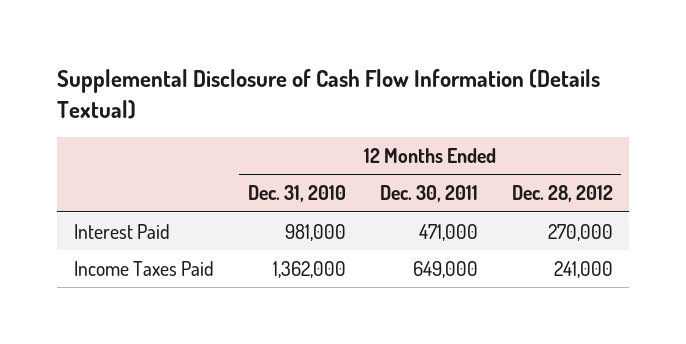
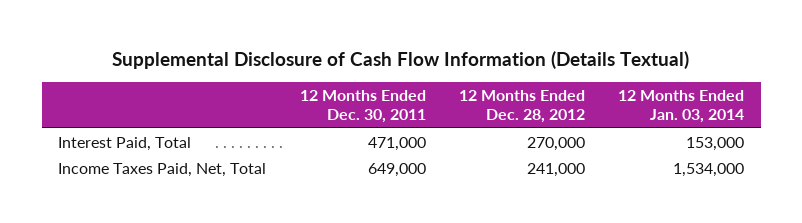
- | 12 Months Ended Dec. 31, 2010 | 12 Months Ended Dec. 30, 2011 | 12 Months Ended Dec. 28, 2012
+ | 12 Months Ended Dec. 30, 2011 | 12 Months Ended Dec. 28, 2012 | 12 Months Ended Jan. 03, 2014
- Interest Paid | 981,000 | 471,000 | 270,000
- Income Taxes Paid | 1,362,000 | 649,000 | 241,000
+ Interest Paid, Total | 471,000 | 270,000 | 153,000
+ Income Taxes Paid, Net, Total | 649,000 | 241,000 | 1,534,000

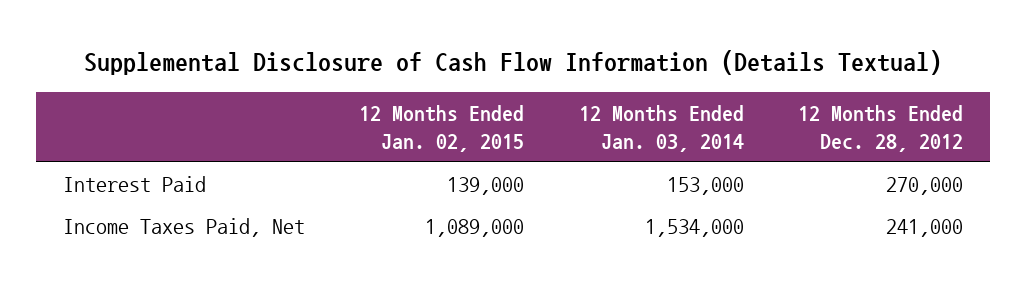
- | 12 Months Ended Dec. 30, 2011 | 12 Months Ended Dec. 28, 2012 | 12 Months Ended Jan. 03, 2014
+ | 12 Months Ended Jan. 02, 2015 | 12 Months Ended Jan. 03, 2014 | 12 Months Ended Dec. 28, 2012
- Interest Paid, Total | 471,000 | 270,000 | 153,000
- Income Taxes Paid, Net, Total | 649,000 | 241,000 | 1,534,000
+ Interest Paid | 139,000 | 153,000 | 270,000
+ Income Taxes Paid, Net | 1,089,000 | 1,534,000 | 241,000

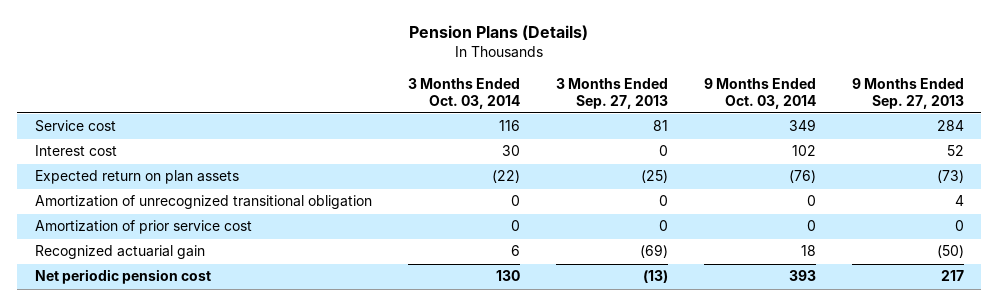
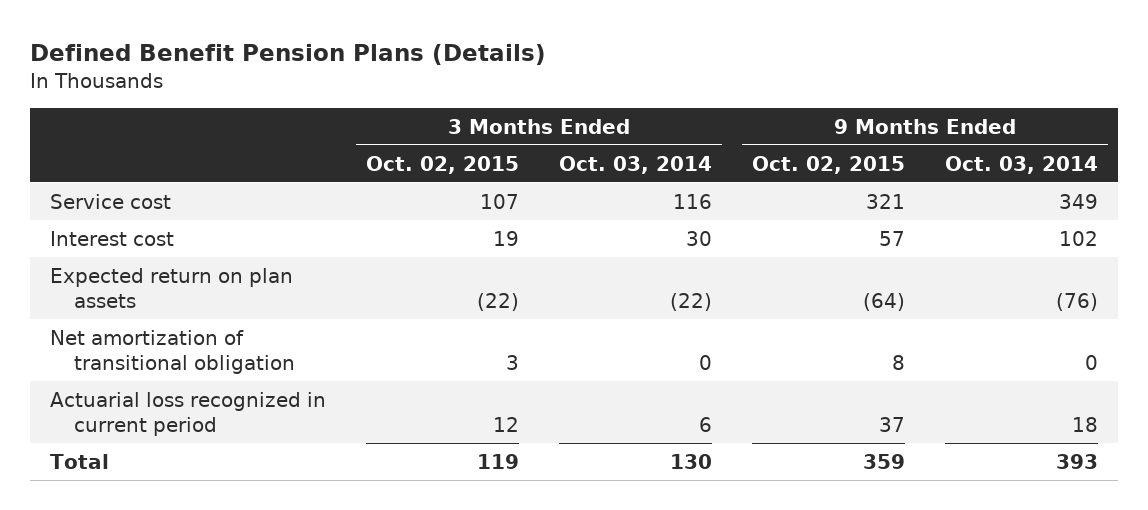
- Pension Plans (Details)
+ Defined Benefit Pension Plans (Details)
- | 3 Months Ended Oct. 03, 2014 | 3 Months Ended Sep. 27, 2013 | 9 Months Ended Oct. 03, 2014 | 9 Months Ended Sep. 27, 2013
+ | 3 Months Ended Oct. 02, 2015 | 3 Months Ended Oct. 03, 2014 | 9 Months Ended Oct. 02, 2015 | 9 Months Ended Oct. 03, 2014
- Amortization of unrecognized transitional obligation | 0 | 0 | 0 | 4
- Amortization of prior service cost | 0 | 0 | 0 | 0
- Recognized actuarial gain | 6 | (69) | 18 | (50)
- Net periodic pension cost | 130 | (13) | 393 | 217
+ Net amortization of transitional obligation | 3 | 0 | 8 | 0
+ Actuarial loss recognized in current period | 12 | 6 | 37 | 18
+ Total | 119 | 130 | 359 | 393

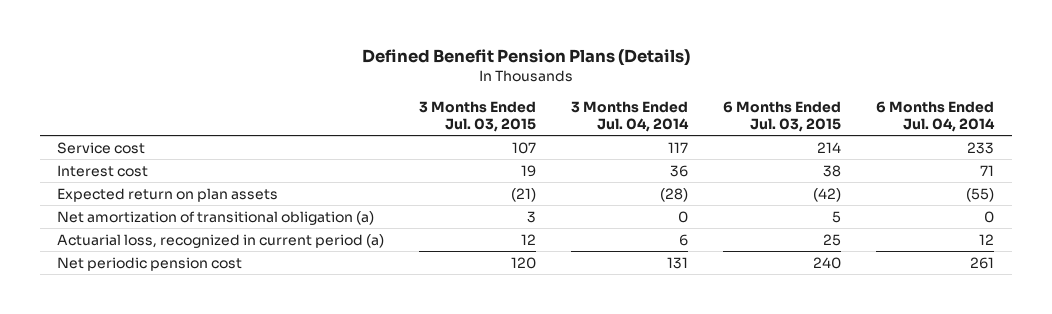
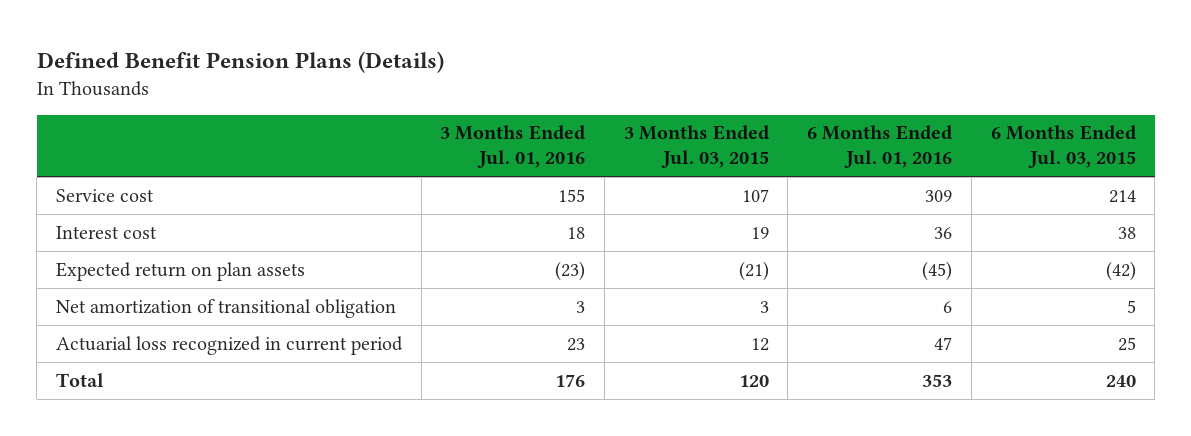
- | 3 Months Ended Jul. 03, 2015 | 3 Months Ended Jul. 04, 2014 | 6 Months Ended Jul. 03, 2015 | 6 Months Ended Jul. 04, 2014
+ | 3 Months Ended Jul. 01, 2016 | 3 Months Ended Jul. 03, 2015 | 6 Months Ended Jul. 01, 2016 | 6 Months Ended Jul. 03, 2015
- Net amortization of transitional obligation (a) | 3 | 0 | 5 | 0
- Actuarial loss, recognized in current period (a) | 12 | 6 | 25 | 12
- Net periodic pension cost | 120 | 131 | 240 | 261
+ Net amortization of transitional obligation | 3 | 3 | 6 | 5
+ Actuarial loss recognized in current period | 23 | 12 | 47 | 25
+ Total | 176 | 120 | 353 | 240

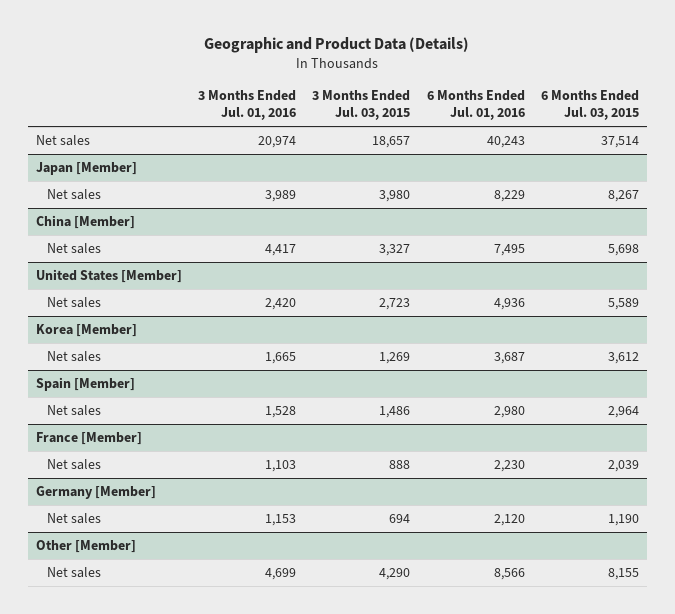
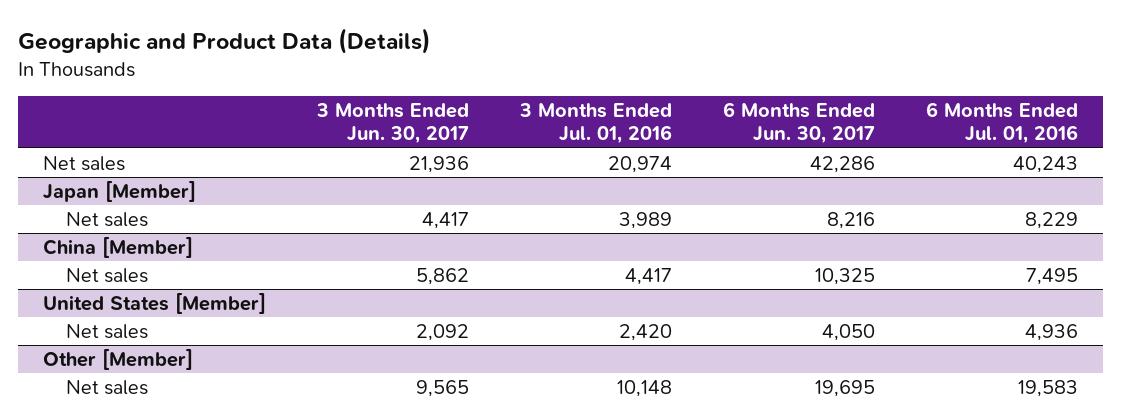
- | 3 Months Ended Jul. 01, 2016 | 3 Months Ended Jul. 03, 2015 | 6 Months Ended Jul. 01, 2016 | 6 Months Ended Jul. 03, 2015
+ | 3 Months Ended Jun. 30, 2017 | 3 Months Ended Jul. 01, 2016 | 6 Months Ended Jun. 30, 2017 | 6 Months Ended Jul. 01, 2016
- Korea [Member]
- Net sales | 1,665 | 1,269 | 3,687 | 3,612
- Spain [Member]
- Net sales | 1,528 | 1,486 | 2,980 | 2,964
- France [Member]
- Net sales | 1,103 | 888 | 2,230 | 2,039
- Germany [Member]
- Net sales | 1,153 | 694 | 2,120 | 1,190
@ Other [Member]
- Net sales | 4,699 | 4,290 | 8,566 | 8,155
+ Net sales | 9,565 | 10,148 | 19,695 | 19,583

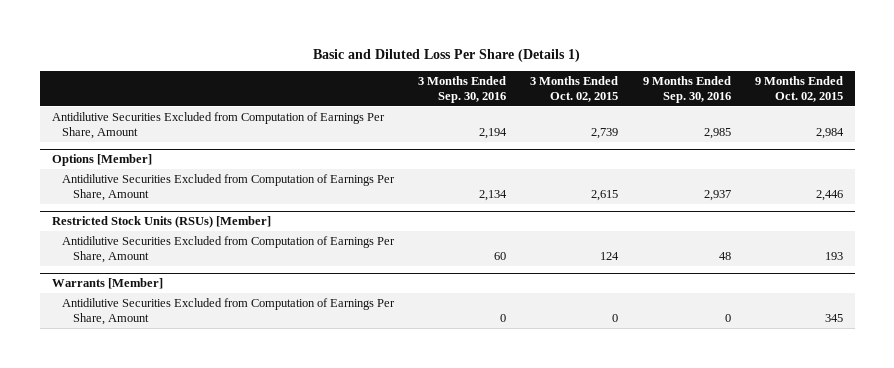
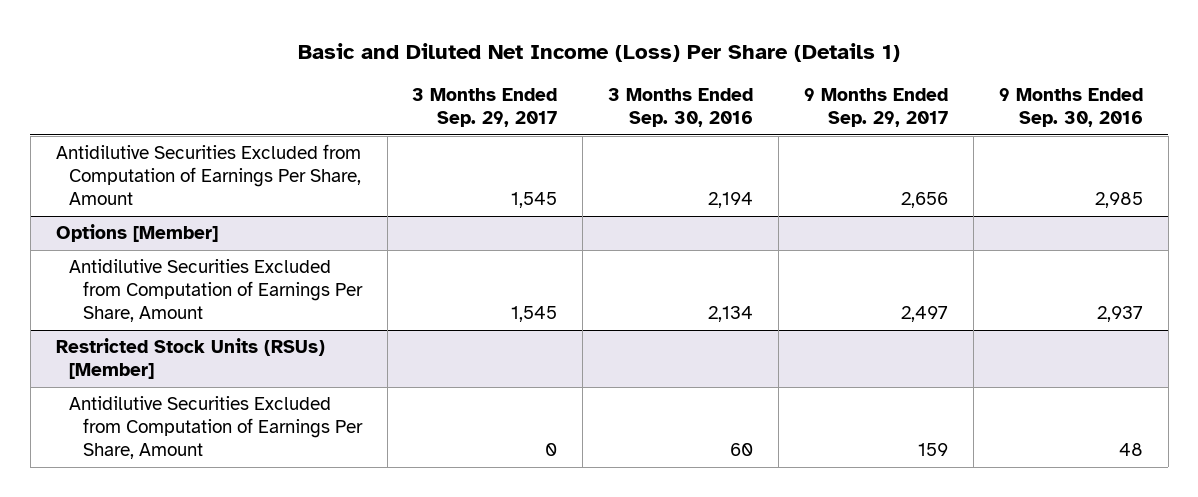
- Basic and Diluted Loss Per Share (Details 1)
+ Basic and Diluted Net Income (Loss) Per Share (Details 1)
- | 3 Months Ended Sep. 30, 2016 | 3 Months Ended Oct. 02, 2015 | 9 Months Ended Sep. 30, 2016 | 9 Months Ended Oct. 02, 2015
+ | 3 Months Ended Sep. 29, 2017 | 3 Months Ended Sep. 30, 2016 | 9 Months Ended Sep. 29, 2017 | 9 Months Ended Sep. 30, 2016
- Warrants [Member]
- Antidilutive Securities Excluded from Computation of Earnings Per Share, Amount | 0 | 0 | 0 | 345

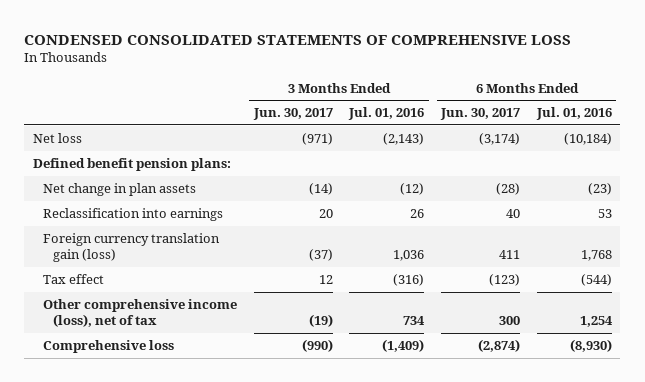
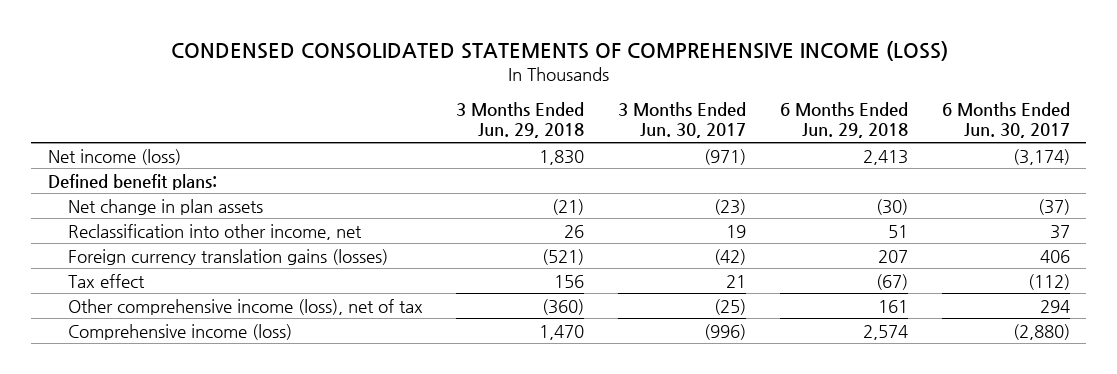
- CONDENSED CONSOLIDATED STATEMENTS OF COMPREHENSIVE LOSS
+ CONDENSED CONSOLIDATED STATEMENTS OF COMPREHENSIVE INCOME (LOSS)
- | 3 Months Ended Jun. 30, 2017 | 3 Months Ended Jul. 01, 2016 | 6 Months Ended Jun. 30, 2017 | 6 Months Ended Jul. 01, 2016
+ | 3 Months Ended Jun. 29, 2018 | 3 Months Ended Jun. 30, 2017 | 6 Months Ended Jun. 29, 2018 | 6 Months Ended Jun. 30, 2017
- Net loss | (971) | (2,143) | (3,174) | (10,184)
- Defined benefit pension plans:
- Net change in plan assets | (14) | (12) | (28) | (23)
- Reclassification into earnings | 20 | 26 | 40 | 53
- Foreign currency translation gain (loss) | (37) | 1,036 | 411 | 1,768
- Tax effect | 12 | (316) | (123) | (544)
- Other comprehensive income (loss), net of tax | (19) | 734 | 300 | 1,254
- Comprehensive loss | (990) | (1,409) | (2,874) | (8,930)
+ Net income (loss) | 1,830 | (971) | 2,413 | (3,174)
+ Defined benefit plans:
+ Net change in plan assets | (21) | (23) | (30) | (37)
+ Reclassification into other income, net | 26 | 19 | 51 | 37
+ Foreign currency translation gains (losses) | (521) | (42) | 207 | 406
+ Tax effect | 156 | 21 | (67) | (112)
+ Other comprehensive income (loss), net of tax | (360) | (25) | 161 | 294
+ Comprehensive income (loss) | 1,470 | (996) | 2,574 | (2,880)

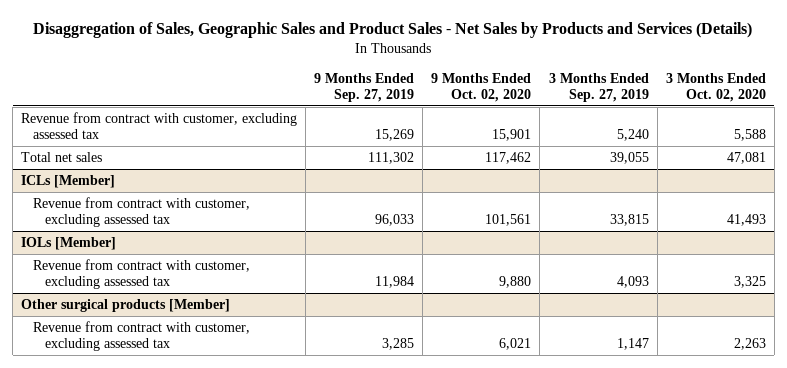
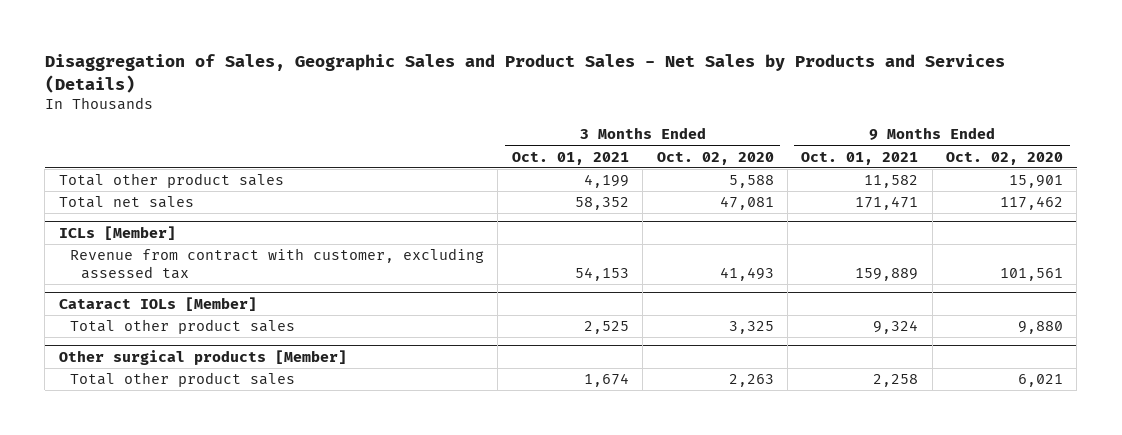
- | 9 Months Ended Sep. 27, 2019 | 9 Months Ended Oct. 02, 2020 | 3 Months Ended Sep. 27, 2019 | 3 Months Ended Oct. 02, 2020
+ | 3 Months Ended Oct. 01, 2021 | 3 Months Ended Oct. 02, 2020 | 9 Months Ended Oct. 01, 2021 | 9 Months Ended Oct. 02, 2020
- Revenue from contract with customer, excluding assessed tax | 15,269 | 15,901 | 5,240 | 5,588
+ Total other product sales | 4,199 | 5,588 | 11,582 | 15,901
- IOLs [Member]
- Revenue from contract with customer, excluding assessed tax | 11,984 | 9,880 | 4,093 | 3,325
+ Cataract IOLs [Member]
+ Total other product sales | 2,525 | 3,325 | 9,324 | 9,880
@ Other surgical products [Member]
- Revenue from contract with customer, excluding assessed tax | 3,285 | 6,021 | 1,147 | 2,263
+ Total other product sales | 1,674 | 2,263 | 2,258 | 6,021

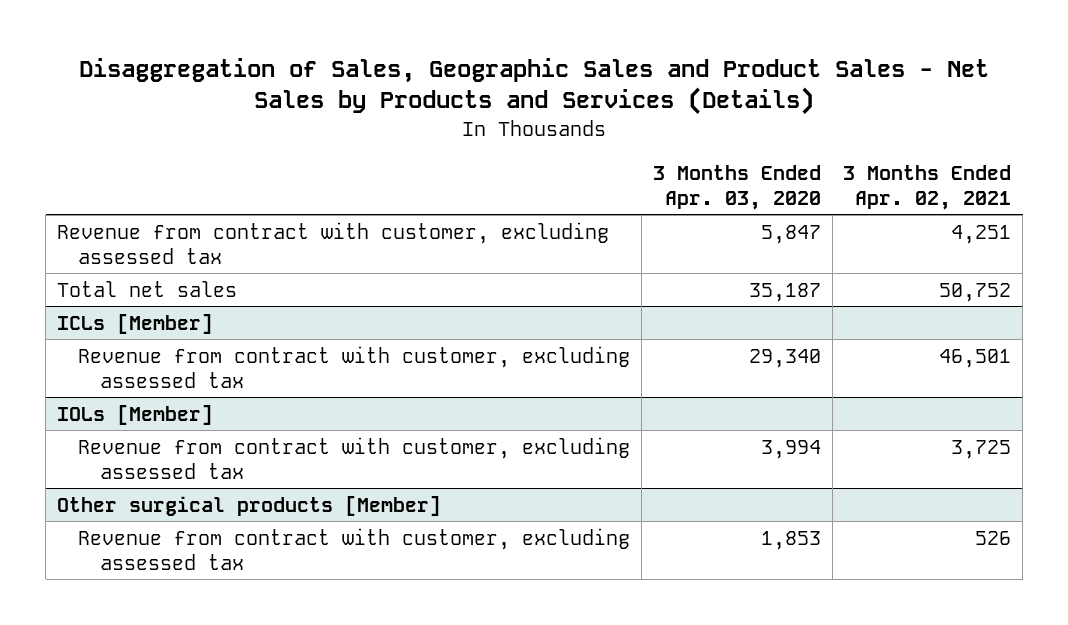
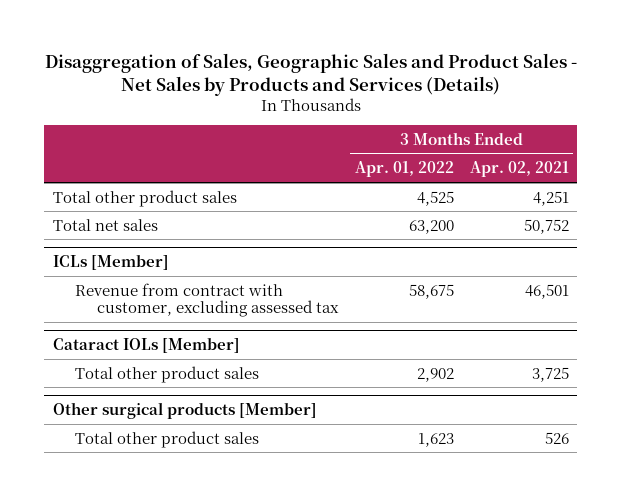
- | 3 Months Ended Apr. 03, 2020 | 3 Months Ended Apr. 02, 2021
+ | 3 Months Ended Apr. 01, 2022 | 3 Months Ended Apr. 02, 2021
- Revenue from contract with customer, excluding assessed tax | 5,847 | 4,251
+ Total other product sales | 4,525 | 4,251
- IOLs [Member]
- Revenue from contract with customer, excluding assessed tax | 3,994 | 3,725
+ Cataract IOLs [Member]
+ Total other product sales | 2,902 | 3,725
@ Other surgical products [Member]
- Revenue from contract with customer, excluding assessed tax | 1,853 | 526
+ Total other product sales | 1,623 | 526

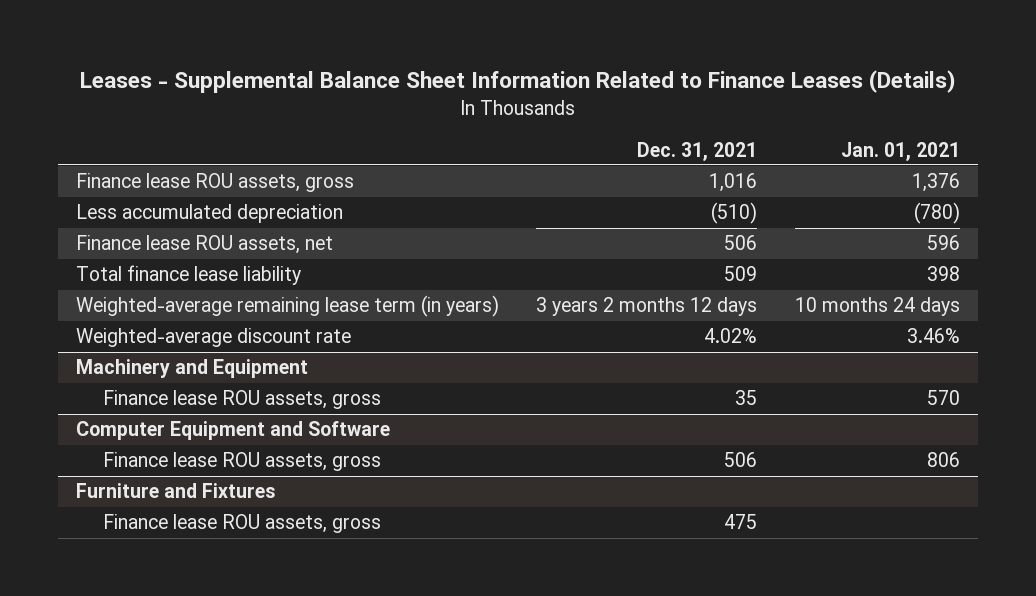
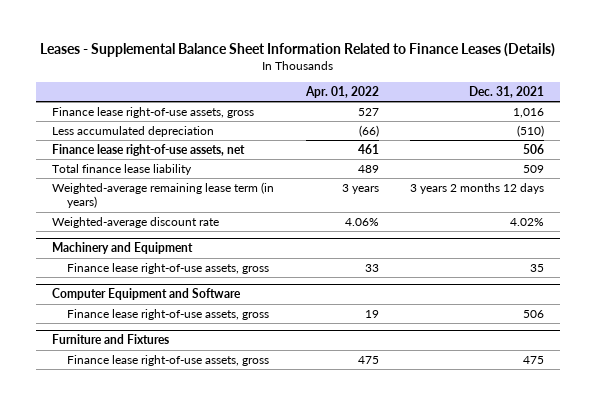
- | Dec. 31, 2021 | Jan. 01, 2021
+ | Apr. 01, 2022 | Dec. 31, 2021
- Finance lease ROU assets, gross | 1,016 | 1,376
+ Finance lease right-of-use assets, gross | 527 | 1,016
- Finance lease ROU assets, net | 506 | 596
+ Finance lease right-of-use assets, net | 461 | 506
@ Machinery and Equipment
- Finance lease ROU assets, gross | 35 | 570
+ Finance lease right-of-use assets, gross | 33 | 35
@ Computer Equipment and Software
- Finance lease ROU assets, gross | 506 | 806
+ Finance lease right-of-use assets, gross | 19 | 506
@ Furniture and Fixtures
- Finance lease ROU assets, gross | 475 |
+ Finance lease right-of-use assets, gross | 475 | 475

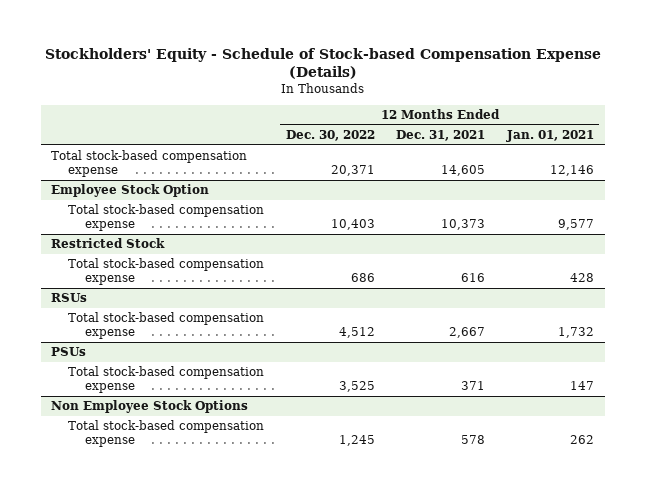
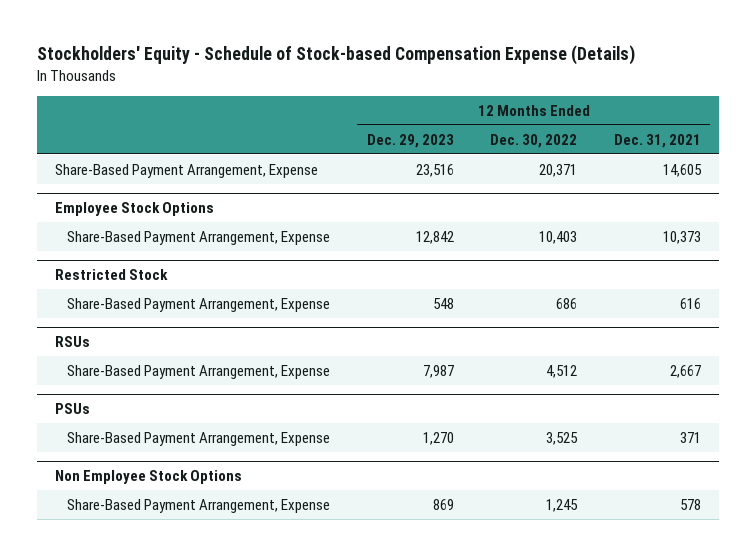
- | 12 Months Ended Dec. 30, 2022 | 12 Months Ended Dec. 31, 2021 | 12 Months Ended Jan. 01, 2021
+ | 12 Months Ended Dec. 29, 2023 | 12 Months Ended Dec. 30, 2022 | 12 Months Ended Dec. 31, 2021
- Total stock-based compensation expense | 20,371 | 14,605 | 12,146
- Employee Stock Option
- Total stock-based compensation expense | 10,403 | 10,373 | 9,577
+ Share-Based Payment Arrangement, Expense | 23,516 | 20,371 | 14,605
+ Employee Stock Options
+ Share-Based Payment Arrangement, Expense | 12,842 | 10,403 | 10,373
@ Restricted Stock
- Total stock-based compensation expense | 686 | 616 | 428
+ Share-Based Payment Arrangement, Expense | 548 | 686 | 616
@ RSUs
- Total stock-based compensation expense | 4,512 | 2,667 | 1,732
+ Share-Based Payment Arrangement, Expense | 7,987 | 4,512 | 2,667
@ PSUs
- Total stock-based compensation expense | 3,525 | 371 | 147
+ Share-Based Payment Arrangement, Expense | 1,270 | 3,525 | 371
@ Non Employee Stock Options
- Total stock-based compensation expense | 1,245 | 578 | 262
+ Share-Based Payment Arrangement, Expense | 869 | 1,245 | 578

